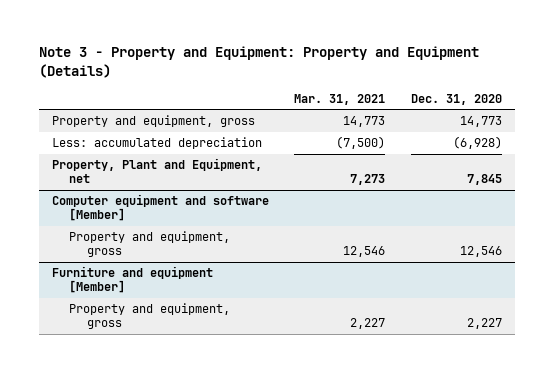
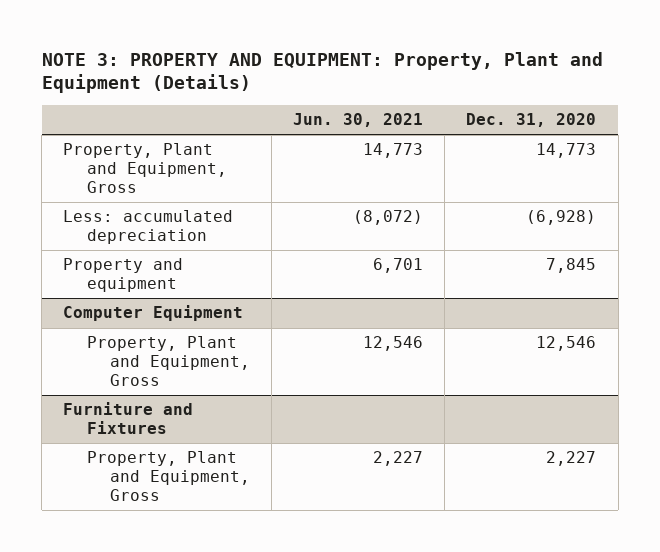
- Note 3 - Property and Equipment: Property and Equipment (Details)
+ NOTE 3: PROPERTY AND EQUIPMENT: Property, Plant and Equipment (Details)
- | Mar. 31, 2021 | Dec. 31, 2020
+ | Jun. 30, 2021 | Dec. 31, 2020
- Property and equipment, gross | 14,773 | 14,773
+ Property, Plant and Equipment, Gross | 14,773 | 14,773
- Property, Plant and Equipment, net | 7,273 | 7,845
- Computer equipment and software [Member]
- Property and equipment, gross | 12,546 | 12,546
- Furniture and equipment [Member]
- Property and equipment, gross | 2,227 | 2,227
+ Property and equipment | 6,701 | 7,845
+ Computer Equipment
+ Property, Plant and Equipment, Gross | 12,546 | 12,546
+ Furniture and Fixtures
+ Property, Plant and Equipment, Gross | 2,227 | 2,227

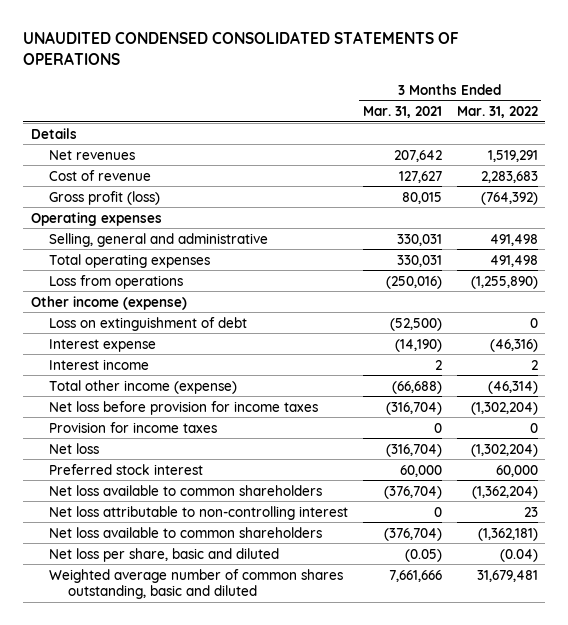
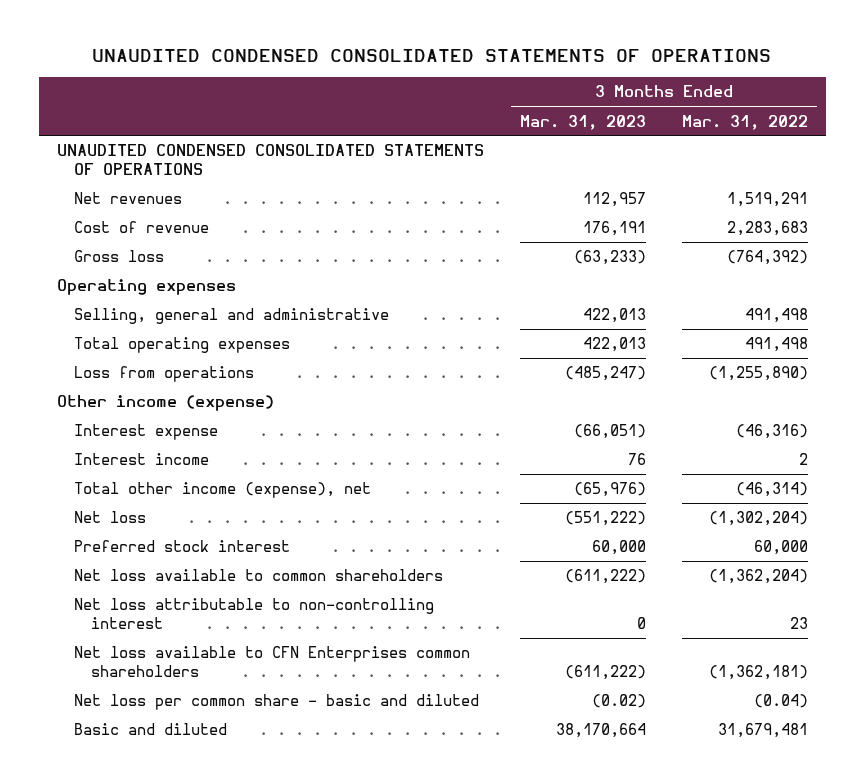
- | 3 Months Ended Mar. 31, 2021 | 3 Months Ended Mar. 31, 2022
+ | 3 Months Ended Mar. 31, 2023 | 3 Months Ended Mar. 31, 2022
- Details
+ UNAUDITED CONDENSED CONSOLIDATED STATEMENTS OF OPERATIONS
- Gross profit (loss) | 80,015 | (764,392)
+ Gross loss | (63,233) | (764,392)
- Loss on extinguishment of debt | (52,500) | 0
- Total other income (expense) | (66,688) | (46,314)
- Net loss before provision for income taxes | (316,704) | (1,302,204)
- Provision for income taxes | 0 | 0
+ Total other income (expense), net | (65,976) | (46,314)
- Net loss available to common shareholders | (376,704) | (1,362,181)
- Net loss per share, basic and diluted | (0.05) | (0.04)
- Weighted average number of common shares outstanding, basic and diluted | 7,661,666 | 31,679,481
+ Net loss available to CFN Enterprises common shareholders | (611,222) | (1,362,181)
+ Net loss per common share - basic and diluted | (0.02) | (0.04)
+ Basic and diluted | 38,170,664 | 31,679,481

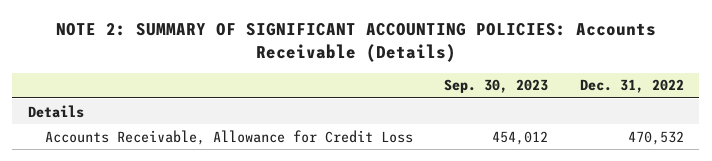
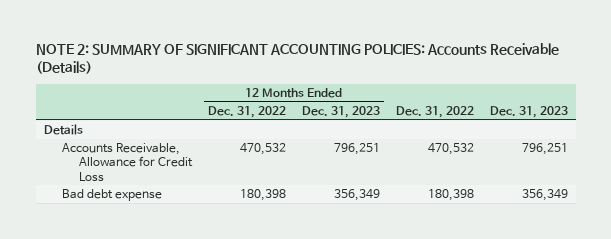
- | Sep. 30, 2023 | Dec. 31, 2022
+ | 12 Months Ended Dec. 31, 2022 | 12 Months Ended Dec. 31, 2023 | Dec. 31, 2022 | Dec. 31, 2023
+ Bad debt expense | 180,398 | 356,349 | 180,398 | 356,349

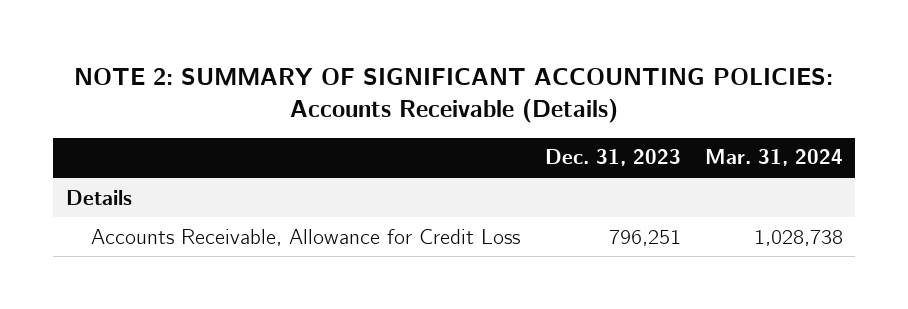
- | 12 Months Ended Dec. 31, 2022 | 12 Months Ended Dec. 31, 2023 | Dec. 31, 2022 | Dec. 31, 2023
+ | Dec. 31, 2023 | Mar. 31, 2024
- Bad debt expense | 180,398 | 356,349 | 180,398 | 356,349

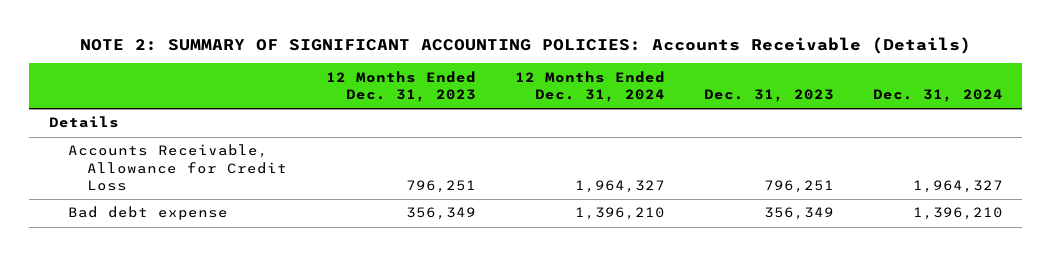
- | Dec. 31, 2023 | Mar. 31, 2024
+ | 12 Months Ended Dec. 31, 2023 | 12 Months Ended Dec. 31, 2024 | Dec. 31, 2023 | Dec. 31, 2024
+ Bad debt expense | 356,349 | 1,396,210 | 356,349 | 1,396,210

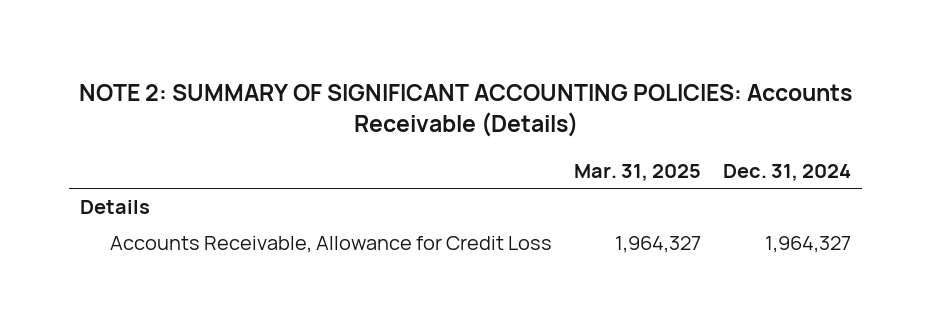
- | 12 Months Ended Dec. 31, 2023 | 12 Months Ended Dec. 31, 2024 | Dec. 31, 2023 | Dec. 31, 2024
+ | Mar. 31, 2025 | Dec. 31, 2024
- Bad debt expense | 356,349 | 1,396,210 | 356,349 | 1,396,210

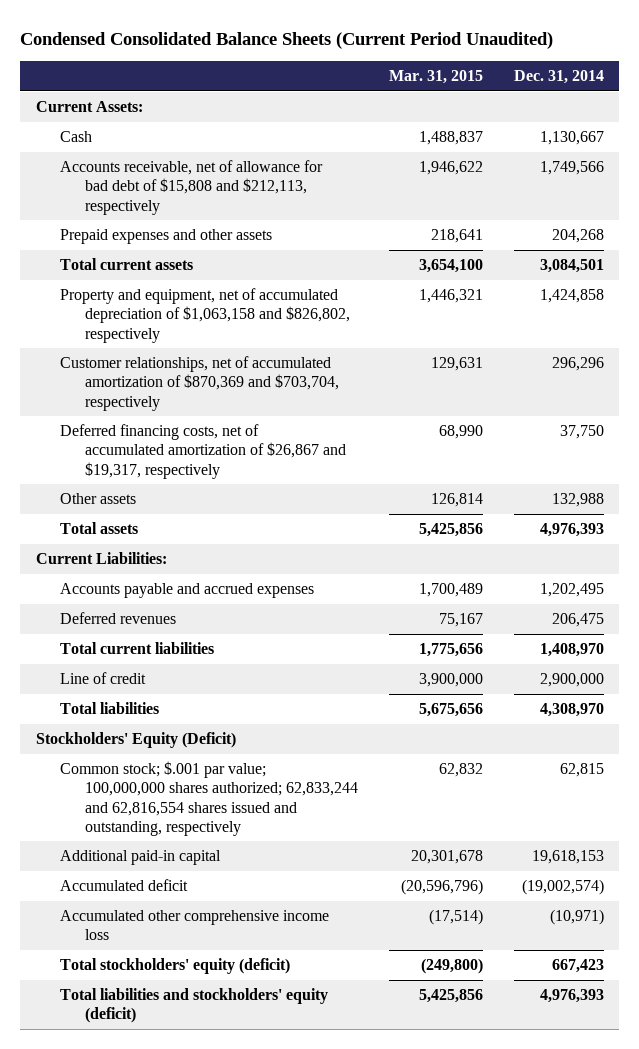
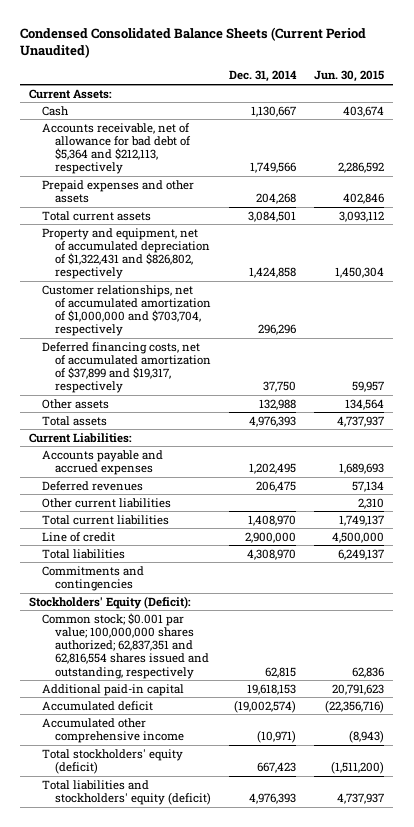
- | Mar. 31, 2015 | Dec. 31, 2014
+ | Dec. 31, 2014 | Jun. 30, 2015
- Accounts receivable, net of allowance for bad debt of $15,808 and $212,113, respectively | 1,946,622 | 1,749,566
+ Accounts receivable, net of allowance for bad debt of $5,364 and $212,113, respectively | 1,749,566 | 2,286,592
- Property and equipment, net of accumulated depreciation of $1,063,158 and $826,802, respectively | 1,446,321 | 1,424,858
- Customer relationships, net of accumulated amortization of $870,369 and $703,704, respectively | 129,631 | 296,296
- Deferred financing costs, net of accumulated amortization of $26,867 and $19,317, respectively | 68,990 | 37,750
+ Property and equipment, net of accumulated depreciation of $1,322,431 and $826,802, respectively | 1,424,858 | 1,450,304
+ Customer relationships, net of accumulated amortization of $1,000,000 and $703,704, respectively | 296,296 |
+ Deferred financing costs, net of accumulated amortization of $37,899 and $19,317, respectively | 37,750 | 59,957
+ Other current liabilities | | 2,310
- Stockholders' Equity (Deficit)
- Common stock; $.001 par value; 100,000,000 shares authorized; 62,833,244 and 62,816,554 shares issued and outstanding, respectively | 62,832 | 62,815
+ Commitments and contingencies
+ Stockholders' Equity (Deficit):
+ Common stock; $0.001 par value; 100,000,000 shares authorized; 62,837,351 and 62,816,554 shares issued and outstanding, respectively | 62,815 | 62,836
- Accumulated other comprehensive income loss | (17,514) | (10,971)
+ Accumulated other comprehensive income | (10,971) | (8,943)

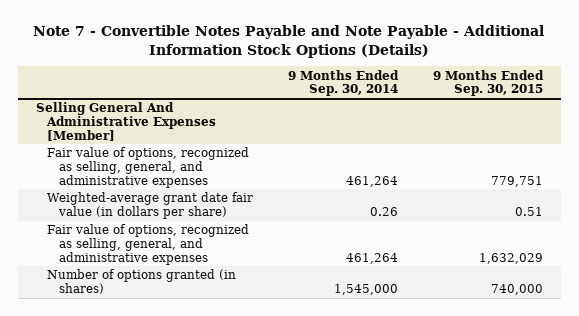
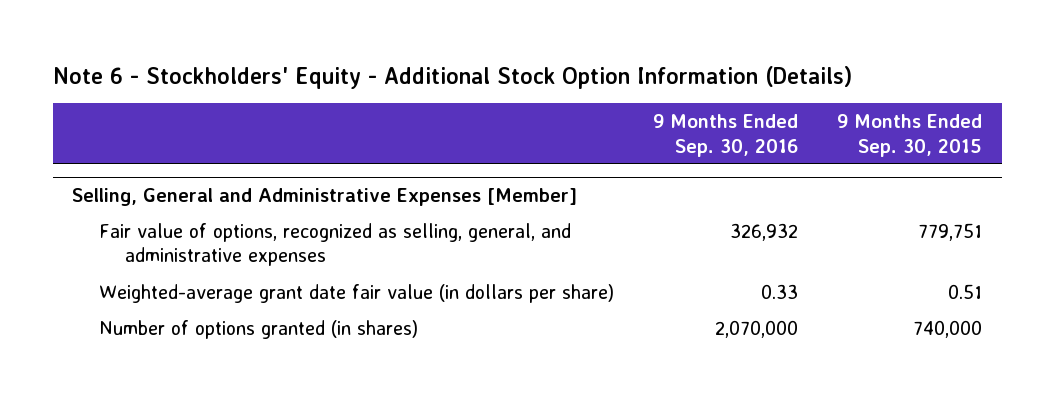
- Note 7 - Convertible Notes Payable and Note Payable - Additional Information Stock Options (Details)
+ Note 6 - Stockholders' Equity - Additional Stock Option Information (Details)
- | 9 Months Ended Sep. 30, 2014 | 9 Months Ended Sep. 30, 2015
+ | 9 Months Ended Sep. 30, 2016 | 9 Months Ended Sep. 30, 2015
- Selling General And Administrative Expenses [Member]
+ Selling, General and Administrative Expenses [Member]
- Fair value of options, recognized as selling, general, and administrative expenses | 461,264 | 1,632,029

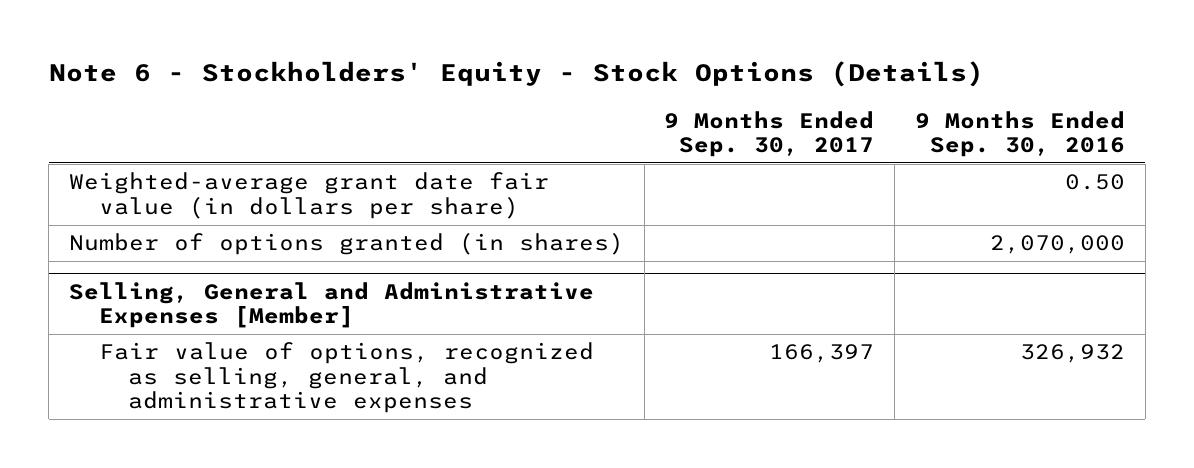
- Note 6 - Stockholders' Equity - Additional Stock Option Information (Details)
+ Note 6 - Stockholders' Equity - Stock Options (Details)
- | 9 Months Ended Sep. 30, 2016 | 9 Months Ended Sep. 30, 2015
+ | 9 Months Ended Sep. 30, 2017 | 9 Months Ended Sep. 30, 2016
+ Weighted-average grant date fair value (in dollars per share) | | 0.50
+ Number of options granted (in shares) | | 2,070,000
@ Selling, General and Administrative Expenses [Member]
- Weighted-average grant date fair value (in dollars per share) | 0.33 | 0.51
- Number of options granted (in shares) | 2,070,000 | 740,000

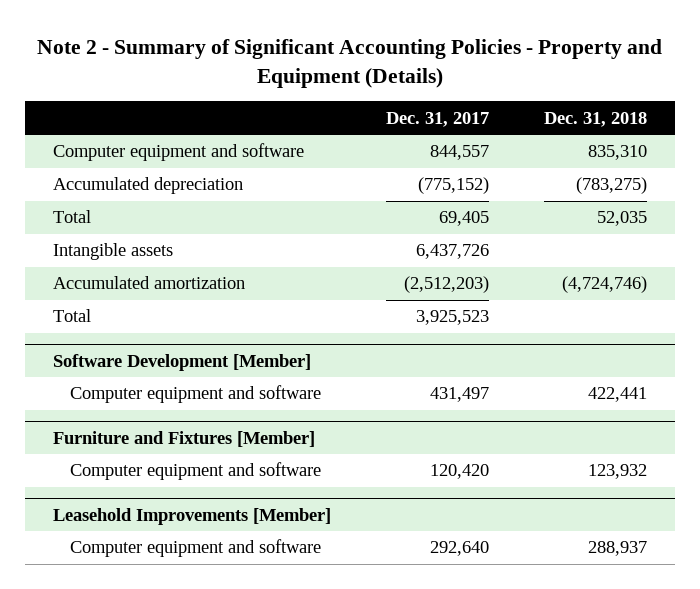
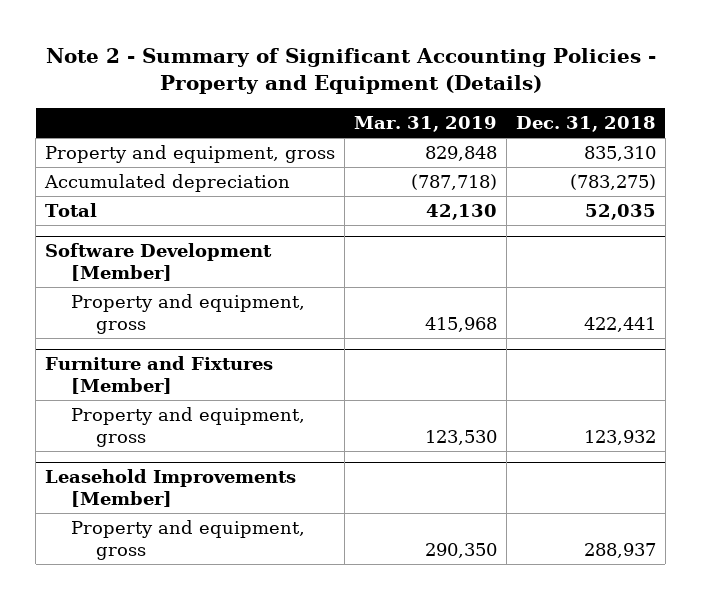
- | Dec. 31, 2017 | Dec. 31, 2018
+ | Mar. 31, 2019 | Dec. 31, 2018
- Computer equipment and software | 844,557 | 835,310
+ Property and equipment, gross | 829,848 | 835,310
- Intangible assets | 6,437,726 |
- Accumulated amortization | (2,512,203) | (4,724,746)
- Total | 3,925,523 |
@ Software Development [Member]
- Computer equipment and software | 431,497 | 422,441
+ Property and equipment, gross | 415,968 | 422,441
@ Furniture and Fixtures [Member]
- Computer equipment and software | 120,420 | 123,932
+ Property and equipment, gross | 123,530 | 123,932
@ Leasehold Improvements [Member]
- Computer equipment and software | 292,640 | 288,937
+ Property and equipment, gross | 290,350 | 288,937

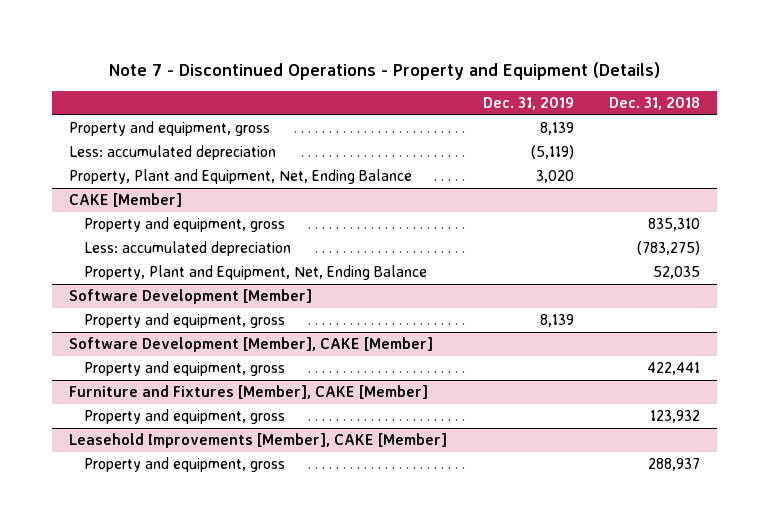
- Note 2 - Summary of Significant Accounting Policies - Property and Equipment (Details)
+ Note 7 - Discontinued Operations - Property and Equipment (Details)
- | Mar. 31, 2019 | Dec. 31, 2018
+ | Dec. 31, 2019 | Dec. 31, 2018
+ Property and equipment, gross | 8,139 |
+ Less: accumulated depreciation | (5,119) |
+ Property, Plant and Equipment, Net, Ending Balance | 3,020 |
+ CAKE [Member]
- Accumulated depreciation | (787,718) | (783,275)
- Total | 42,130 | 52,035
+ Less: accumulated depreciation | | (783,275)
+ Property, Plant and Equipment, Net, Ending Balance | | 52,035
@ Software Development [Member]
+ Property and equipment, gross | 8,139 |
+ Software Development [Member], CAKE [Member]
- Furniture and Fixtures [Member]
+ Furniture and Fixtures [Member], CAKE [Member]
- Leasehold Improvements [Member]
+ Leasehold Improvements [Member], CAKE [Member]

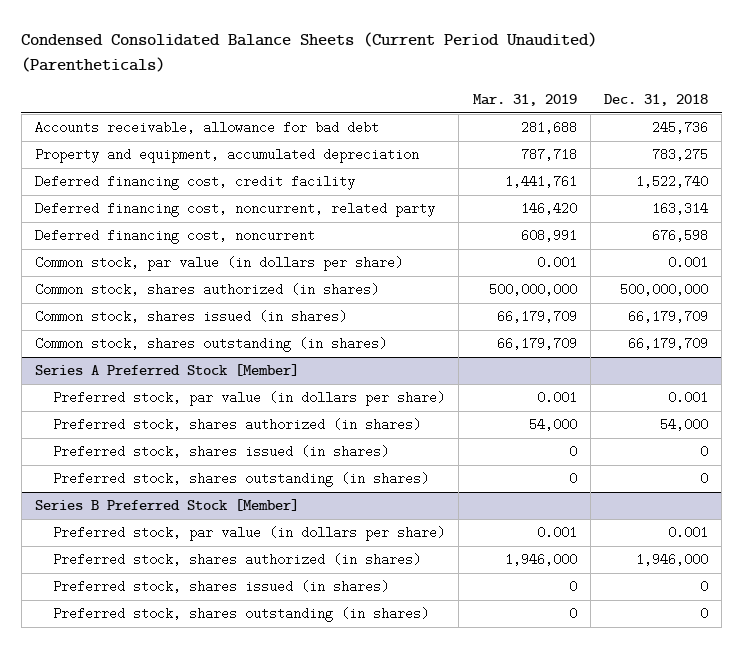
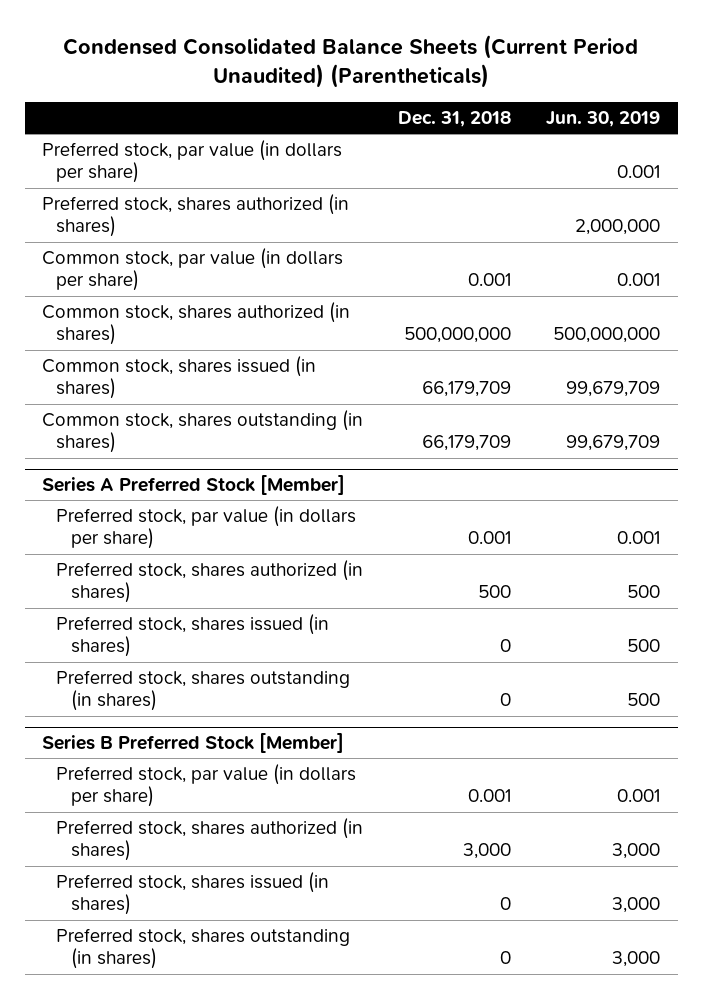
- | Mar. 31, 2019 | Dec. 31, 2018
+ | Dec. 31, 2018 | Jun. 30, 2019
- Accounts receivable, allowance for bad debt | 281,688 | 245,736
- Property and equipment, accumulated depreciation | 787,718 | 783,275
- Deferred financing cost, credit facility | 1,441,761 | 1,522,740
- Deferred financing cost, noncurrent, related party | 146,420 | 163,314
- Deferred financing cost, noncurrent | 608,991 | 676,598
+ Preferred stock, par value (in dollars per share) | | 0.001
+ Preferred stock, shares authorized (in shares) | | 2,000,000
@ Series A Preferred Stock [Member]
- Preferred stock, shares authorized (in shares) | 54,000 | 54,000
+ Preferred stock, shares authorized (in shares) | 500 | 500
@ Series B Preferred Stock [Member]
- Preferred stock, shares authorized (in shares) | 1,946,000 | 1,946,000
+ Preferred stock, shares authorized (in shares) | 3,000 | 3,000

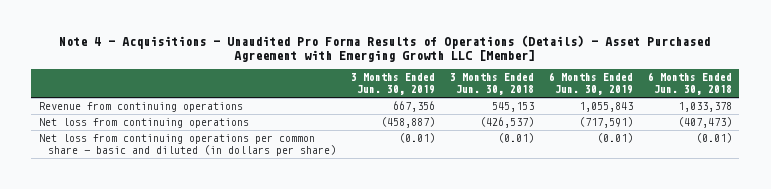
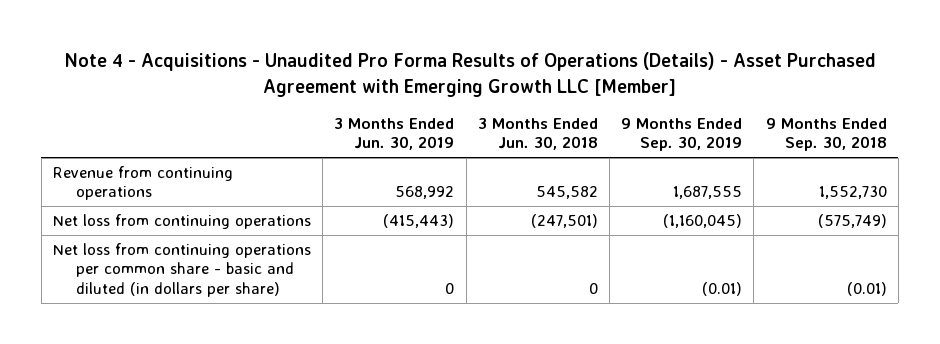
- | 3 Months Ended Jun. 30, 2019 | 3 Months Ended Jun. 30, 2018 | 6 Months Ended Jun. 30, 2019 | 6 Months Ended Jun. 30, 2018
+ | 3 Months Ended Jun. 30, 2019 | 3 Months Ended Jun. 30, 2018 | 9 Months Ended Sep. 30, 2019 | 9 Months Ended Sep. 30, 2018
- Revenue from continuing operations | 667,356 | 545,153 | 1,055,843 | 1,033,378
- Net loss from continuing operations | (458,887) | (426,537) | (717,591) | (407,473)
- Net loss from continuing operations per common share - basic and diluted (in dollars per share) | (0.01) | (0.01) | (0.01) | (0.01)
+ Revenue from continuing operations | 568,992 | 545,582 | 1,687,555 | 1,552,730
+ Net loss from continuing operations | (415,443) | (247,501) | (1,160,045) | (575,749)
+ Net loss from continuing operations per common share - basic and diluted (in dollars per share) | 0 | 0 | (0.01) | (0.01)

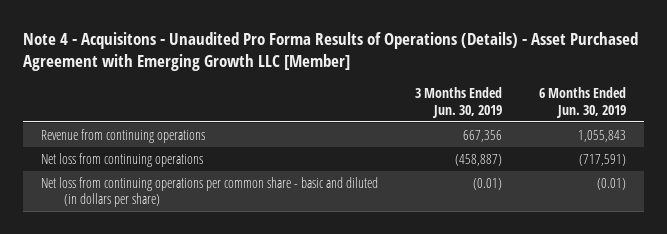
- Note 4 - Acquisitions - Unaudited Pro Forma Results of Operations (Details) - Asset Purchased Agreement with Emerging Growth LLC [Member]
+ Note 4 - Acquisitons - Unaudited Pro Forma Results of Operations (Details) - Asset Purchased Agreement with Emerging Growth LLC [Member]
- | 3 Months Ended Jun. 30, 2019 | 3 Months Ended Jun. 30, 2018 | 9 Months Ended Sep. 30, 2019 | 9 Months Ended Sep. 30, 2018
+ | 3 Months Ended Jun. 30, 2019 | 6 Months Ended Jun. 30, 2019
- Revenue from continuing operations | 568,992 | 545,582 | 1,687,555 | 1,552,730
- Net loss from continuing operations | (415,443) | (247,501) | (1,160,045) | (575,749)
- Net loss from continuing operations per common share - basic and diluted (in dollars per share) | 0 | 0 | (0.01) | (0.01)
+ Revenue from continuing operations | 667,356 | 1,055,843
+ Net loss from continuing operations | (458,887) | (717,591)
+ Net loss from continuing operations per common share - basic and diluted (in dollars per share) | (0.01) | (0.01)

